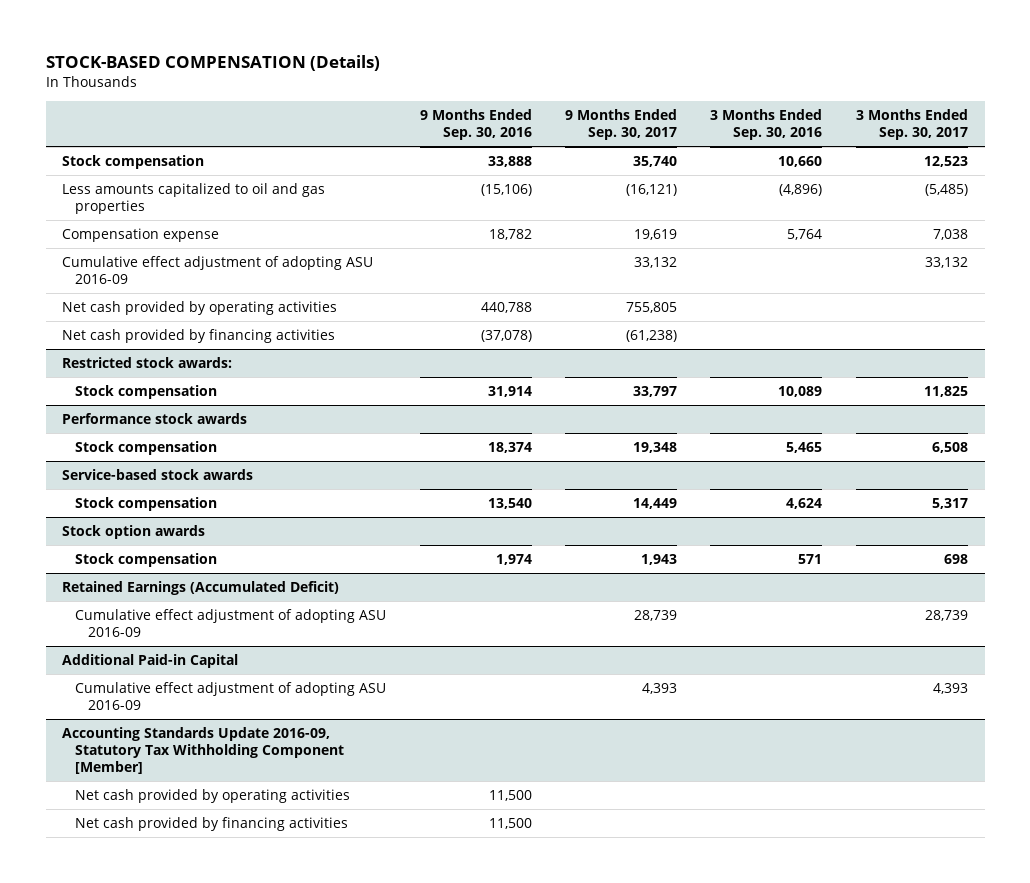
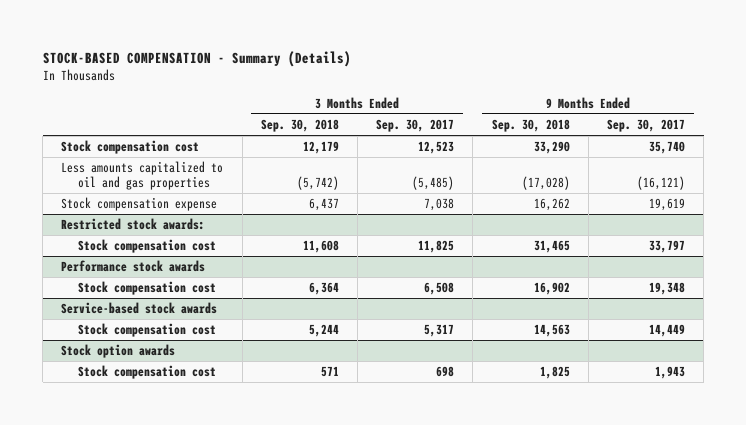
- STOCK-BASED COMPENSATION (Details)
+ STOCK-BASED COMPENSATION - Summary (Details)
- | 9 Months Ended Sep. 30, 2016 | 9 Months Ended Sep. 30, 2017 | 3 Months Ended Sep. 30, 2016 | 3 Months Ended Sep. 30, 2017
+ | 3 Months Ended Sep. 30, 2018 | 3 Months Ended Sep. 30, 2017 | 9 Months Ended Sep. 30, 2018 | 9 Months Ended Sep. 30, 2017
- Stock compensation | 33,888 | 35,740 | 10,660 | 12,523
+ Stock compensation cost | 12,179 | 12,523 | 33,290 | 35,740
- Compensation expense | 18,782 | 19,619 | 5,764 | 7,038
- Cumulative effect adjustment of adopting ASU 2016-09 | | 33,132 | | 33,132
- Net cash provided by operating activities | 440,788 | 755,805 | |
- Net cash provided by financing activities | (37,078) | (61,238) | |
+ Stock compensation expense | 6,437 | 7,038 | 16,262 | 19,619
@ Restricted stock awards:
- Stock compensation | 31,914 | 33,797 | 10,089 | 11,825
+ Stock compensation cost | 11,608 | 11,825 | 31,465 | 33,797
@ Performance stock awards
- Stock compensation | 18,374 | 19,348 | 5,465 | 6,508
+ Stock compensation cost | 6,364 | 6,508 | 16,902 | 19,348
@ Service-based stock awards
- Stock compensation | 13,540 | 14,449 | 4,624 | 5,317
+ Stock compensation cost | 5,244 | 5,317 | 14,563 | 14,449
@ Stock option awards
- Stock compensation | 1,974 | 1,943 | 571 | 698
- Retained Earnings (Accumulated Deficit)
- Cumulative effect adjustment of adopting ASU 2016-09 | | 28,739 | | 28,739
- Additional Paid-in Capital
- Cumulative effect adjustment of adopting ASU 2016-09 | | 4,393 | | 4,393
- Accounting Standards Update 2016-09, Statutory Tax Withholding Component [Member]
- Net cash provided by operating activities | 11,500 | | |
- Net cash provided by financing activities | 11,500 | | |
@ Stock option awards
+ Stock compensation cost | 571 | 698 | 1,825 | 1,943

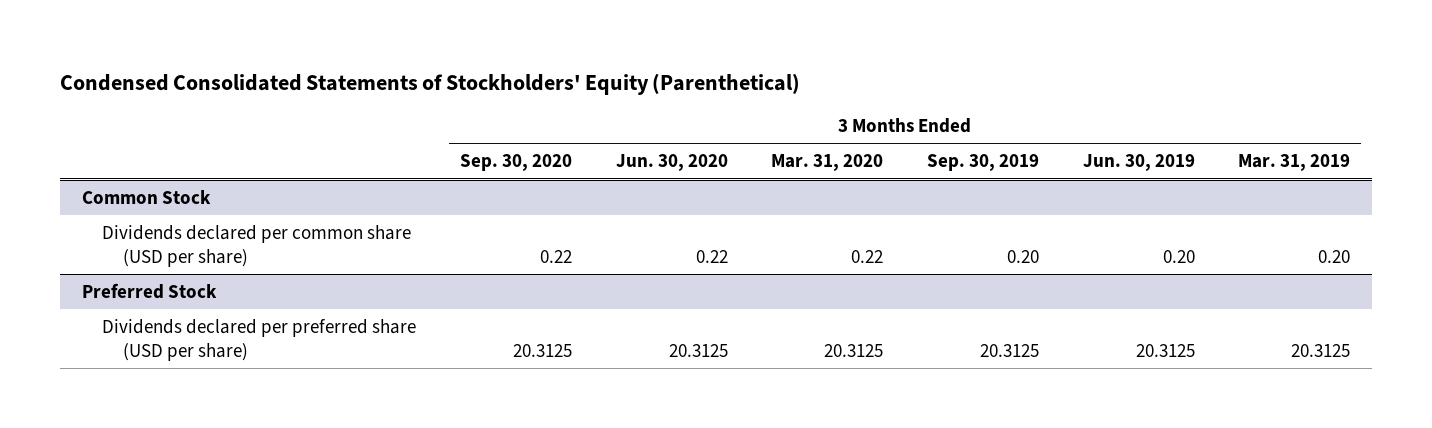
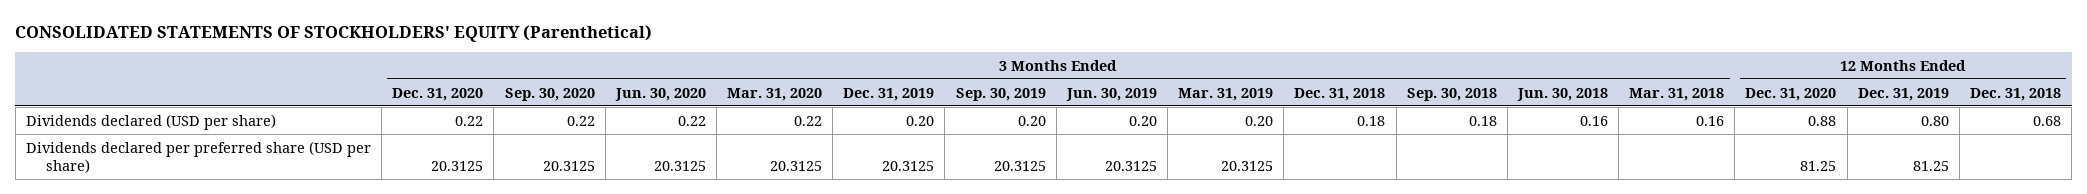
- Condensed Consolidated Statements of Stockholders' Equity (Parenthetical)
+ CONSOLIDATED STATEMENTS OF STOCKHOLDERS' EQUITY (Parenthetical)
- | 3 Months Ended Sep. 30, 2020 | 3 Months Ended Jun. 30, 2020 | 3 Months Ended Mar. 31, 2020 | 3 Months Ended Sep. 30, 2019 | 3 Months Ended Jun. 30, 2019 | 3 Months Ended Mar. 31, 2019
+ | 3 Months Ended Dec. 31, 2020 | 3 Months Ended Sep. 30, 2020 | 3 Months Ended Jun. 30, 2020 | 3 Months Ended Mar. 31, 2020 | 3 Months Ended Dec. 31, 2019 | 3 Months Ended Sep. 30, 2019 | 3 Months Ended Jun. 30, 2019 | 3 Months Ended Mar. 31, 2019 | 3 Months Ended Dec. 31, 2018 | 3 Months Ended Sep. 30, 2018 | 3 Months Ended Jun. 30, 2018 | 3 Months Ended Mar. 31, 2018 | 12 Months Ended Dec. 31, 2020 | 12 Months Ended Dec. 31, 2019 | 12 Months Ended Dec. 31, 2018
- Common Stock
- Dividends declared per common share (USD per share) | 0.22 | 0.22 | 0.22 | 0.20 | 0.20 | 0.20
- Preferred Stock
+ Dividends declared (USD per share) | 0.22 | 0.22 | 0.22 | 0.22 | 0.20 | 0.20 | 0.20 | 0.20 | 0.18 | 0.18 | 0.16 | 0.16 | 0.88 | 0.80 | 0.68

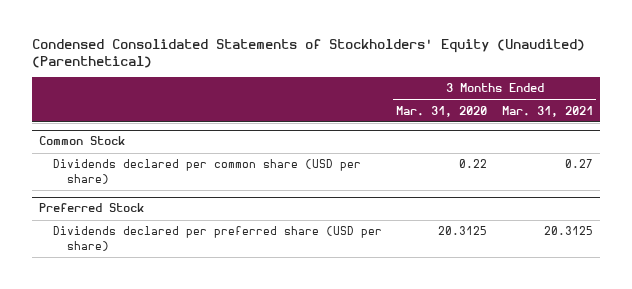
- CONSOLIDATED STATEMENTS OF STOCKHOLDERS' EQUITY (Parenthetical)
+ Condensed Consolidated Statements of Stockholders' Equity (Unaudited) (Parenthetical)
- | 3 Months Ended Dec. 31, 2020 | 3 Months Ended Sep. 30, 2020 | 3 Months Ended Jun. 30, 2020 | 3 Months Ended Mar. 31, 2020 | 3 Months Ended Dec. 31, 2019 | 3 Months Ended Sep. 30, 2019 | 3 Months Ended Jun. 30, 2019 | 3 Months Ended Mar. 31, 2019 | 3 Months Ended Dec. 31, 2018 | 3 Months Ended Sep. 30, 2018 | 3 Months Ended Jun. 30, 2018 | 3 Months Ended Mar. 31, 2018 | 12 Months Ended Dec. 31, 2020 | 12 Months Ended Dec. 31, 2019 | 12 Months Ended Dec. 31, 2018
+ | 3 Months Ended Mar. 31, 2020 | 3 Months Ended Mar. 31, 2021
- Dividends declared (USD per share) | 0.22 | 0.22 | 0.22 | 0.22 | 0.20 | 0.20 | 0.20 | 0.20 | 0.18 | 0.18 | 0.16 | 0.16 | 0.88 | 0.80 | 0.68
+ Common Stock
+ Dividends declared per common share (USD per share) | 0.22 | 0.27
+ Preferred Stock

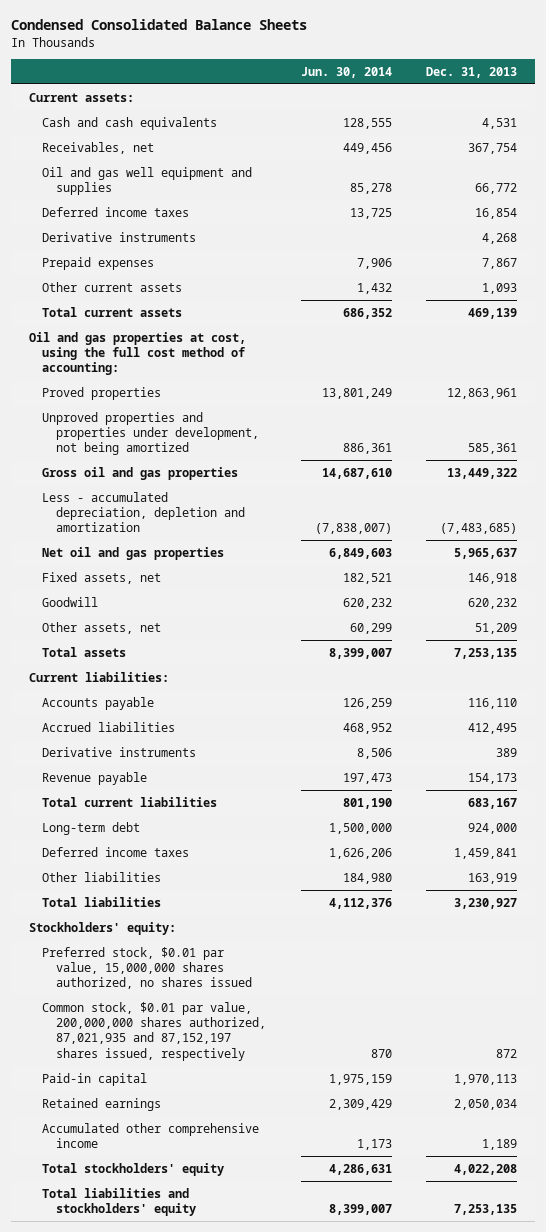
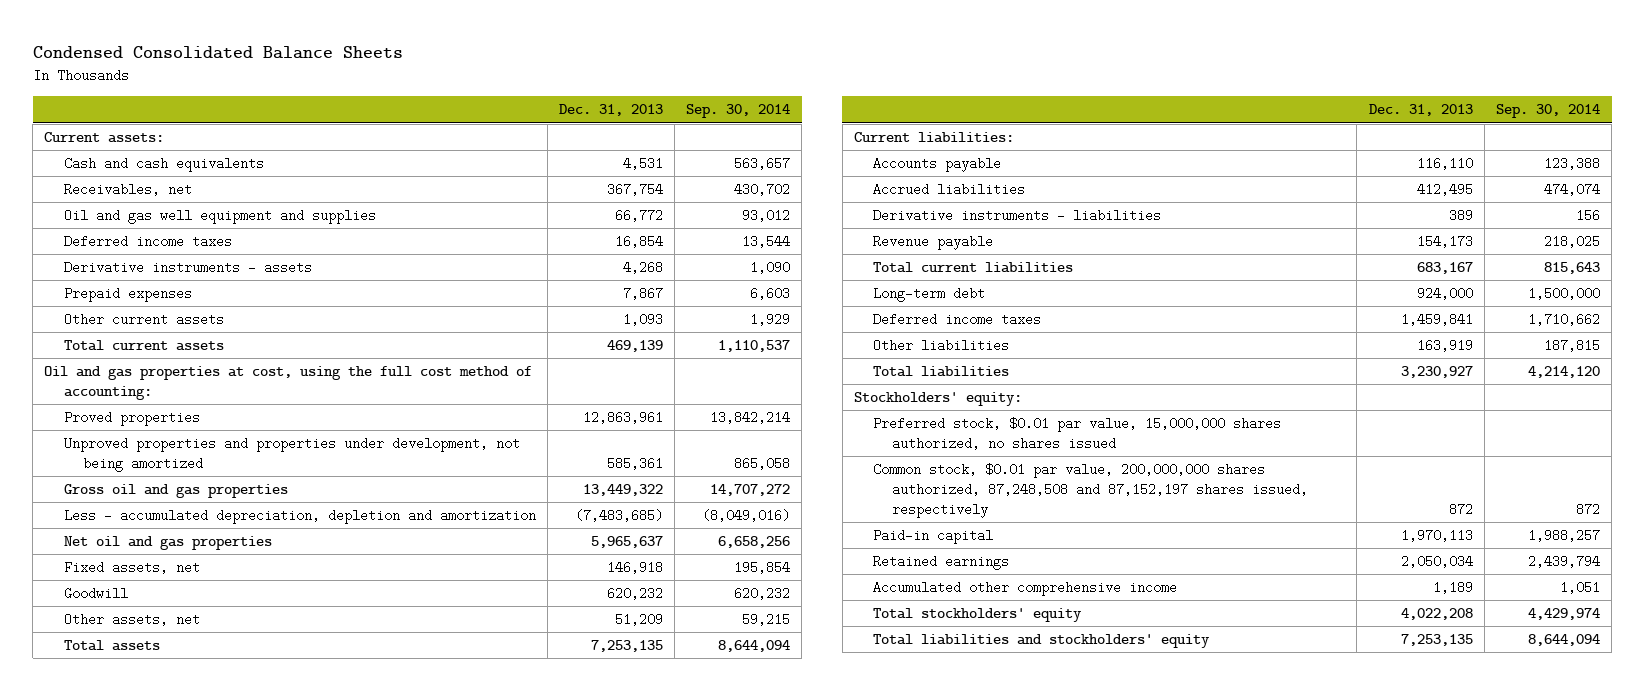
- | Jun. 30, 2014 | Dec. 31, 2013
+ | Dec. 31, 2013 | Sep. 30, 2014
- Derivative instruments | | 4,268
+ Derivative instruments - assets | 4,268 | 1,090
- Derivative instruments | 8,506 | 389
+ Derivative instruments - liabilities | 389 | 156
- Common stock, $0.01 par value, 200,000,000 shares authorized, 87,021,935 and 87,152,197 shares issued, respectively | 870 | 872
+ Common stock, $0.01 par value, 200,000,000 shares authorized, 87,248,508 and 87,152,197 shares issued, respectively | 872 | 872

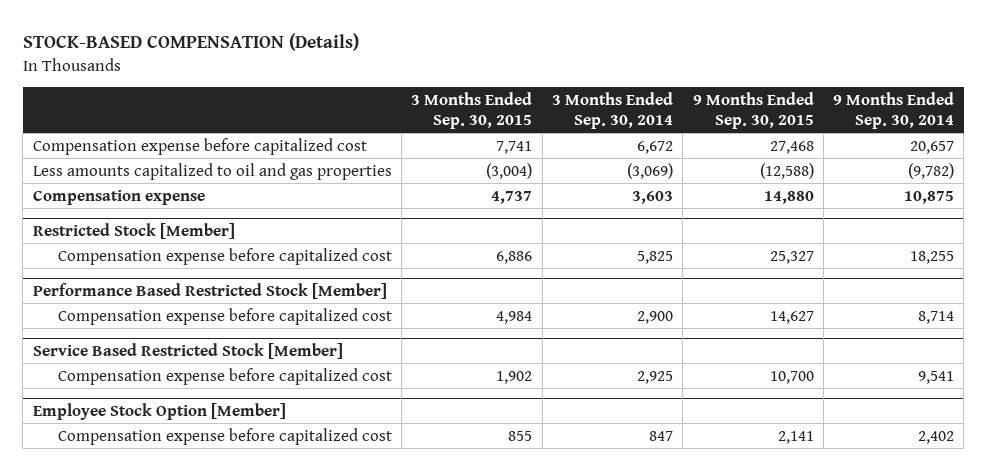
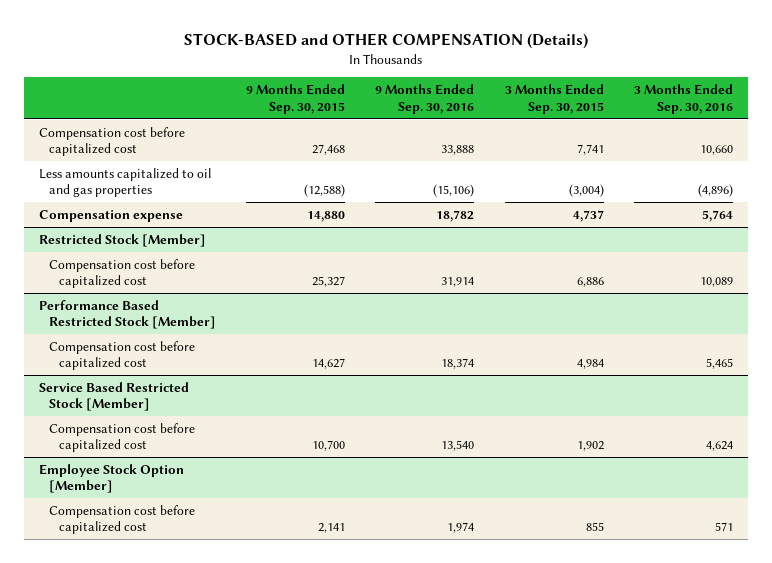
- STOCK-BASED COMPENSATION (Details)
+ STOCK-BASED and OTHER COMPENSATION (Details)
- | 3 Months Ended Sep. 30, 2015 | 3 Months Ended Sep. 30, 2014 | 9 Months Ended Sep. 30, 2015 | 9 Months Ended Sep. 30, 2014
+ | 9 Months Ended Sep. 30, 2015 | 9 Months Ended Sep. 30, 2016 | 3 Months Ended Sep. 30, 2015 | 3 Months Ended Sep. 30, 2016
- Compensation expense before capitalized cost | 7,741 | 6,672 | 27,468 | 20,657
+ Compensation cost before capitalized cost | 27,468 | 33,888 | 7,741 | 10,660
@ Restricted Stock [Member]
- Compensation expense before capitalized cost | 6,886 | 5,825 | 25,327 | 18,255
+ Compensation cost before capitalized cost | 25,327 | 31,914 | 6,886 | 10,089
@ Performance Based Restricted Stock [Member]
- Compensation expense before capitalized cost | 4,984 | 2,900 | 14,627 | 8,714
+ Compensation cost before capitalized cost | 14,627 | 18,374 | 4,984 | 5,465
@ Service Based Restricted Stock [Member]
- Compensation expense before capitalized cost | 1,902 | 2,925 | 10,700 | 9,541
+ Compensation cost before capitalized cost | 10,700 | 13,540 | 1,902 | 4,624
@ Employee Stock Option [Member]
- Compensation expense before capitalized cost | 855 | 847 | 2,141 | 2,402
+ Compensation cost before capitalized cost | 2,141 | 1,974 | 855 | 571

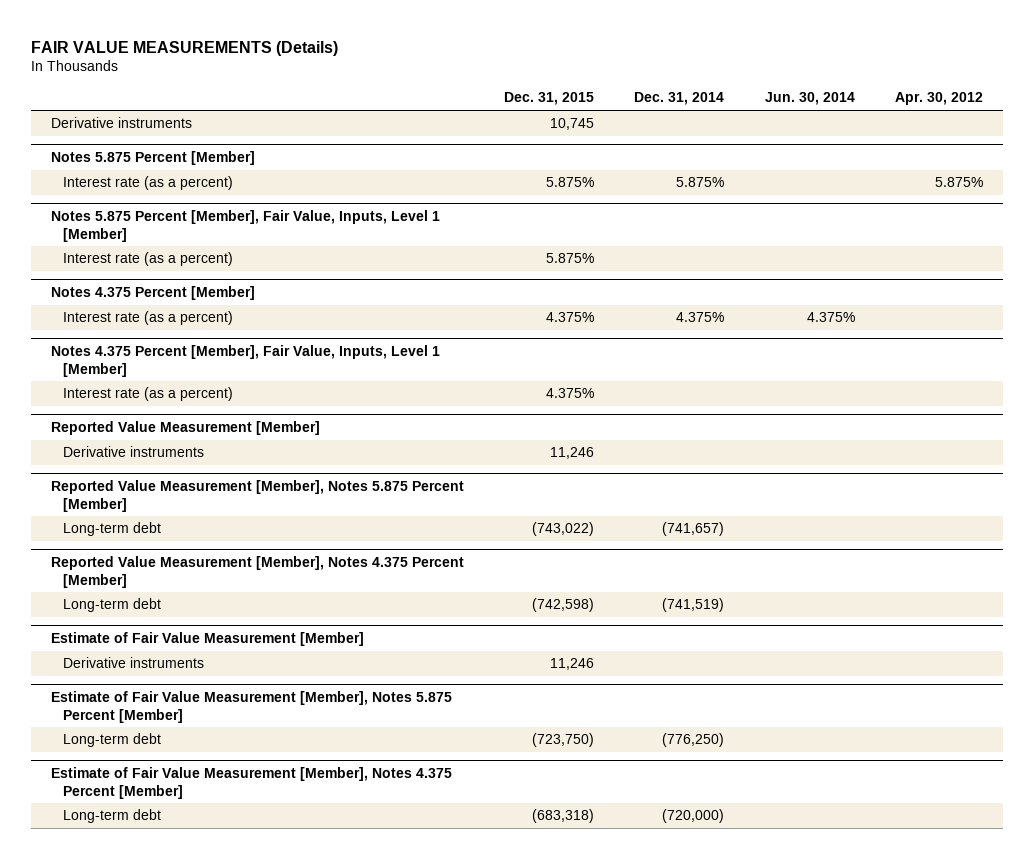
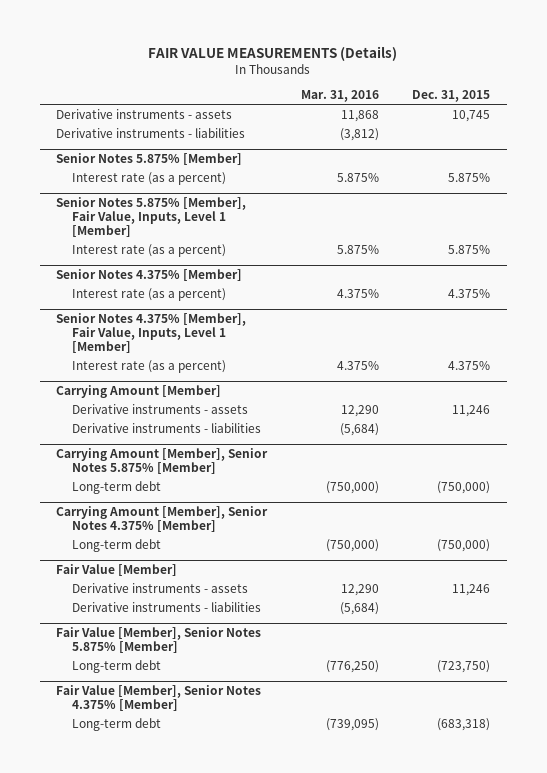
- | Dec. 31, 2015 | Dec. 31, 2014 | Jun. 30, 2014 | Apr. 30, 2012
+ | Mar. 31, 2016 | Dec. 31, 2015
- Derivative instruments | 10,745 | | |
- Notes 5.875 Percent [Member]
+ Derivative instruments - assets | 11,868 | 10,745
+ Derivative instruments - liabilities | (3,812) |
+ Senior Notes 5.875% [Member]
- Notes 5.875 Percent [Member], Fair Value, Inputs, Level 1 [Member]
+ Senior Notes 5.875% [Member], Fair Value, Inputs, Level 1 [Member]
- Notes 4.375 Percent [Member]
+ Senior Notes 4.375% [Member]
- Notes 4.375 Percent [Member], Fair Value, Inputs, Level 1 [Member]
+ Senior Notes 4.375% [Member], Fair Value, Inputs, Level 1 [Member]
- Reported Value Measurement [Member]
- Derivative instruments | 11,246 | | |
- Reported Value Measurement [Member], Notes 5.875 Percent [Member]
- Long-term debt | (743,022) | (741,657) | |
- Reported Value Measurement [Member], Notes 4.375 Percent [Member]
- Long-term debt | (742,598) | (741,519) | |
- Estimate of Fair Value Measurement [Member]
- Derivative instruments | 11,246 | | |
- Estimate of Fair Value Measurement [Member], Notes 5.875 Percent [Member]
+ Carrying Amount [Member]
+ Derivative instruments - assets | 12,290 | 11,246
+ Derivative instruments - liabilities | (5,684) |
+ Carrying Amount [Member], Senior Notes 5.875% [Member]
+ Long-term debt | (750,000) | (750,000)
+ Carrying Amount [Member], Senior Notes 4.375% [Member]
+ Long-term debt | (750,000) | (750,000)
+ Fair Value [Member]
+ Derivative instruments - assets | 12,290 | 11,246
+ Derivative instruments - liabilities | (5,684) |
+ Fair Value [Member], Senior Notes 5.875% [Member]
- Estimate of Fair Value Measurement [Member], Notes 4.375 Percent [Member]
+ Fair Value [Member], Senior Notes 4.375% [Member]

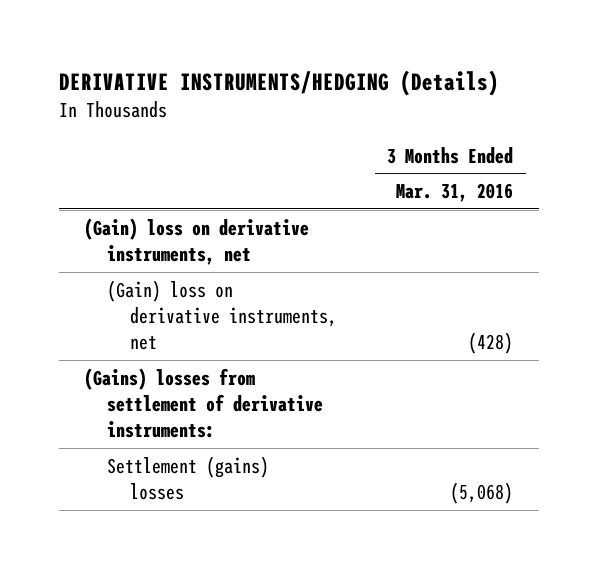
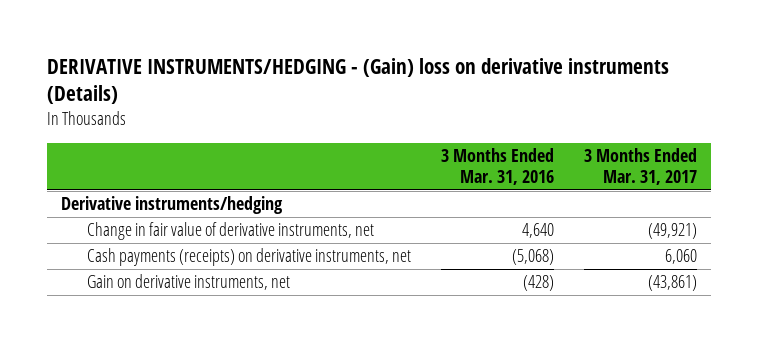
- DERIVATIVE INSTRUMENTS/HEDGING (Details)
+ DERIVATIVE INSTRUMENTS/HEDGING - (Gain) loss on derivative instruments (Details)
- | 3 Months Ended Mar. 31, 2016
+ | 3 Months Ended Mar. 31, 2016 | 3 Months Ended Mar. 31, 2017
- (Gain) loss on derivative instruments, net
- (Gain) loss on derivative instruments, net | (428)
- (Gains) losses from settlement of derivative instruments:
- Settlement (gains) losses | (5,068)
+ Derivative instruments/hedging
+ Change in fair value of derivative instruments, net | 4,640 | (49,921)
+ Cash payments (receipts) on derivative instruments, net | (5,068) | 6,060
+ Gain on derivative instruments, net | (428) | (43,861)

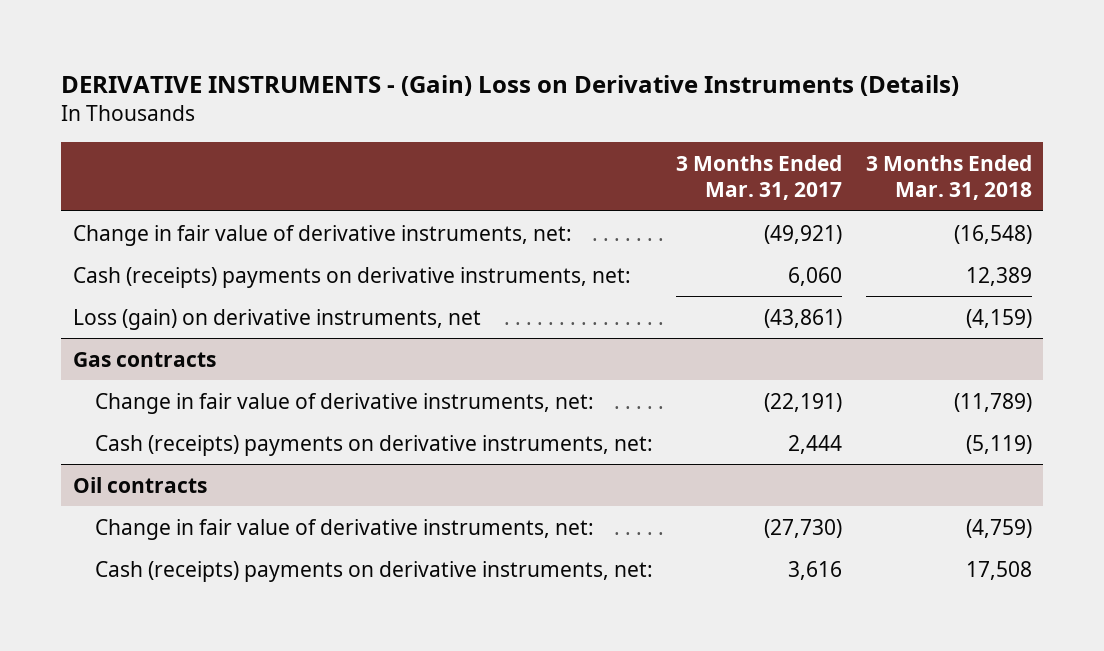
- DERIVATIVE INSTRUMENTS/HEDGING - (Gain) loss on derivative instruments (Details)
+ DERIVATIVE INSTRUMENTS - (Gain) Loss on Derivative Instruments (Details)
- | 3 Months Ended Mar. 31, 2016 | 3 Months Ended Mar. 31, 2017
+ | 3 Months Ended Mar. 31, 2017 | 3 Months Ended Mar. 31, 2018
- Derivative instruments/hedging
- Change in fair value of derivative instruments, net | 4,640 | (49,921)
- Cash payments (receipts) on derivative instruments, net | (5,068) | 6,060
- Gain on derivative instruments, net | (428) | (43,861)
+ Change in fair value of derivative instruments, net: | (49,921) | (16,548)
+ Cash (receipts) payments on derivative instruments, net: | 6,060 | 12,389
+ Loss (gain) on derivative instruments, net | (43,861) | (4,159)
+ Gas contracts
+ Change in fair value of derivative instruments, net: | (22,191) | (11,789)
+ Cash (receipts) payments on derivative instruments, net: | 2,444 | (5,119)
+ Oil contracts
+ Change in fair value of derivative instruments, net: | (27,730) | (4,759)
+ Cash (receipts) payments on derivative instruments, net: | 3,616 | 17,508

